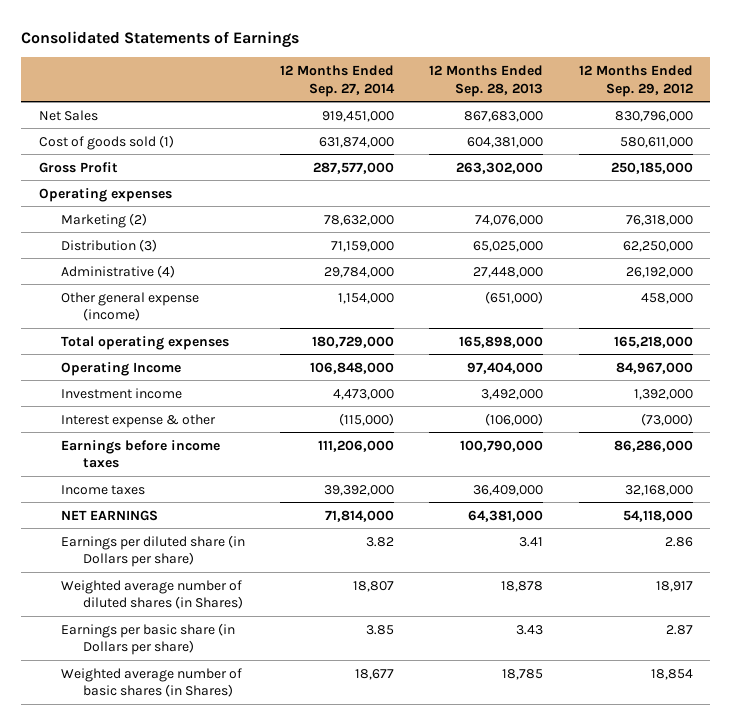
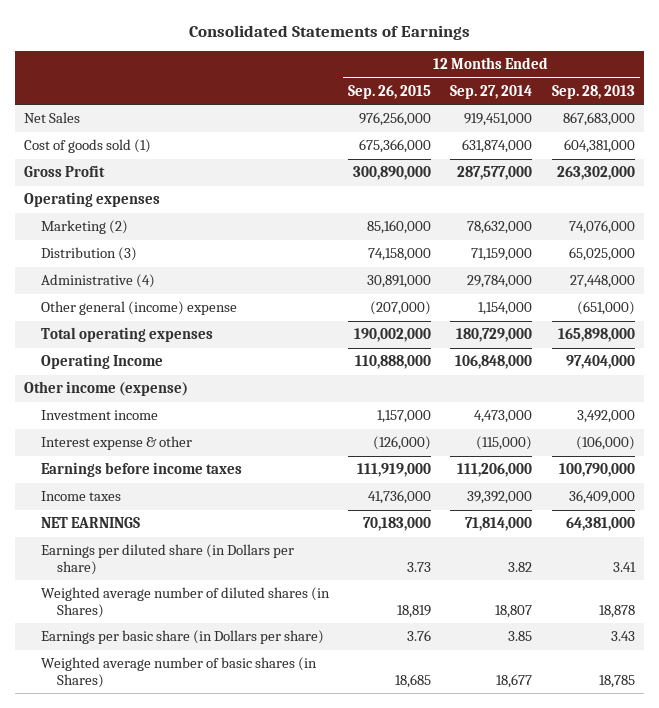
- | 12 Months Ended Sep. 27, 2014 | 12 Months Ended Sep. 28, 2013 | 12 Months Ended Sep. 29, 2012
+ | 12 Months Ended Sep. 26, 2015 | 12 Months Ended Sep. 27, 2014 | 12 Months Ended Sep. 28, 2013
- Other general expense (income) | 1,154,000 | (651,000) | 458,000
+ Other general (income) expense | (207,000) | 1,154,000 | (651,000)
+ Other income (expense)

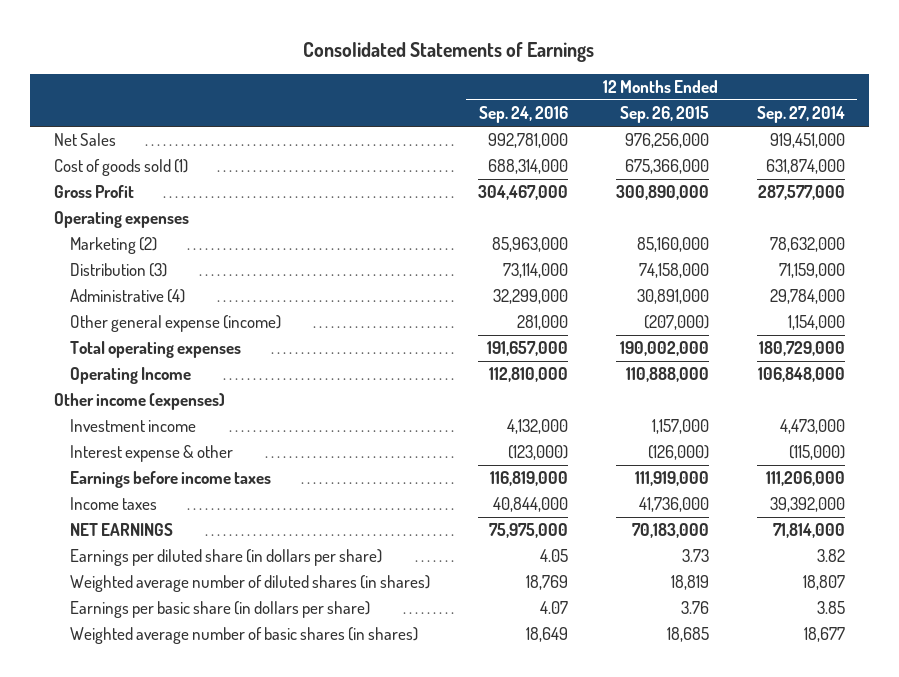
- | 12 Months Ended Sep. 26, 2015 | 12 Months Ended Sep. 27, 2014 | 12 Months Ended Sep. 28, 2013
+ | 12 Months Ended Sep. 24, 2016 | 12 Months Ended Sep. 26, 2015 | 12 Months Ended Sep. 27, 2014
- Other general (income) expense | (207,000) | 1,154,000 | (651,000)
+ Other general expense (income) | 281,000 | (207,000) | 1,154,000
- Other income (expense)
+ Other income (expenses)
- Earnings per diluted share (in Dollars per share) | 3.73 | 3.82 | 3.41
- Weighted average number of diluted shares (in Shares) | 18,819 | 18,807 | 18,878
- Earnings per basic share (in Dollars per share) | 3.76 | 3.85 | 3.43
- Weighted average number of basic shares (in Shares) | 18,685 | 18,677 | 18,785
+ Earnings per diluted share (in dollars per share) | 4.05 | 3.73 | 3.82
+ Weighted average number of diluted shares (in shares) | 18,769 | 18,819 | 18,807
+ Earnings per basic share (in dollars per share) | 4.07 | 3.76 | 3.85
+ Weighted average number of basic shares (in shares) | 18,649 | 18,685 | 18,677

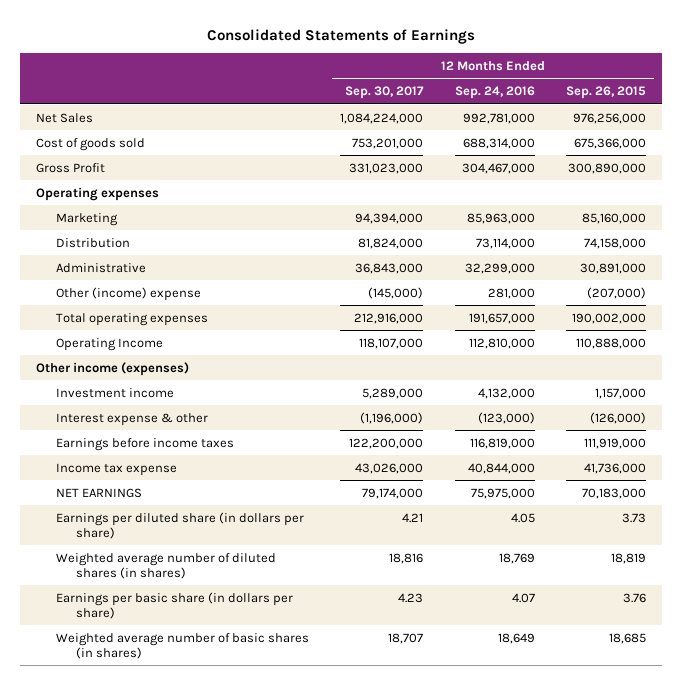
- | 12 Months Ended Sep. 24, 2016 | 12 Months Ended Sep. 26, 2015 | 12 Months Ended Sep. 27, 2014
+ | 12 Months Ended Sep. 30, 2017 | 12 Months Ended Sep. 24, 2016 | 12 Months Ended Sep. 26, 2015
- Cost of goods sold (1) | 688,314,000 | 675,366,000 | 631,874,000
+ Cost of goods sold | 753,201,000 | 688,314,000 | 675,366,000
- Marketing (2) | 85,963,000 | 85,160,000 | 78,632,000
- Distribution (3) | 73,114,000 | 74,158,000 | 71,159,000
- Administrative (4) | 32,299,000 | 30,891,000 | 29,784,000
- Other general expense (income) | 281,000 | (207,000) | 1,154,000
+ Marketing | 94,394,000 | 85,963,000 | 85,160,000
+ Distribution | 81,824,000 | 73,114,000 | 74,158,000
+ Administrative | 36,843,000 | 32,299,000 | 30,891,000
+ Other (income) expense | (145,000) | 281,000 | (207,000)
- Income taxes | 40,844,000 | 41,736,000 | 39,392,000
+ Income tax expense | 43,026,000 | 40,844,000 | 41,736,000

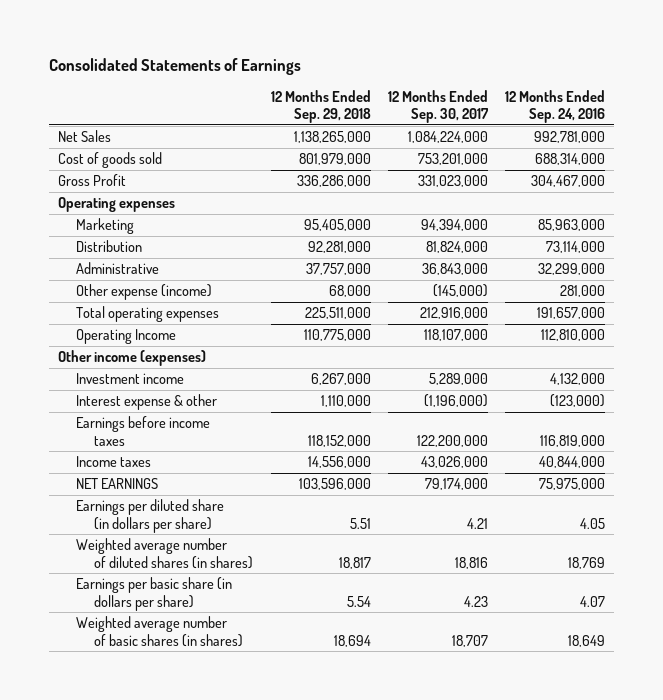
- | 12 Months Ended Sep. 30, 2017 | 12 Months Ended Sep. 24, 2016 | 12 Months Ended Sep. 26, 2015
+ | 12 Months Ended Sep. 29, 2018 | 12 Months Ended Sep. 30, 2017 | 12 Months Ended Sep. 24, 2016
- Other (income) expense | (145,000) | 281,000 | (207,000)
+ Other expense (income) | 68,000 | (145,000) | 281,000
- Income tax expense | 43,026,000 | 40,844,000 | 41,736,000
+ Income taxes | 14,556,000 | 43,026,000 | 40,844,000

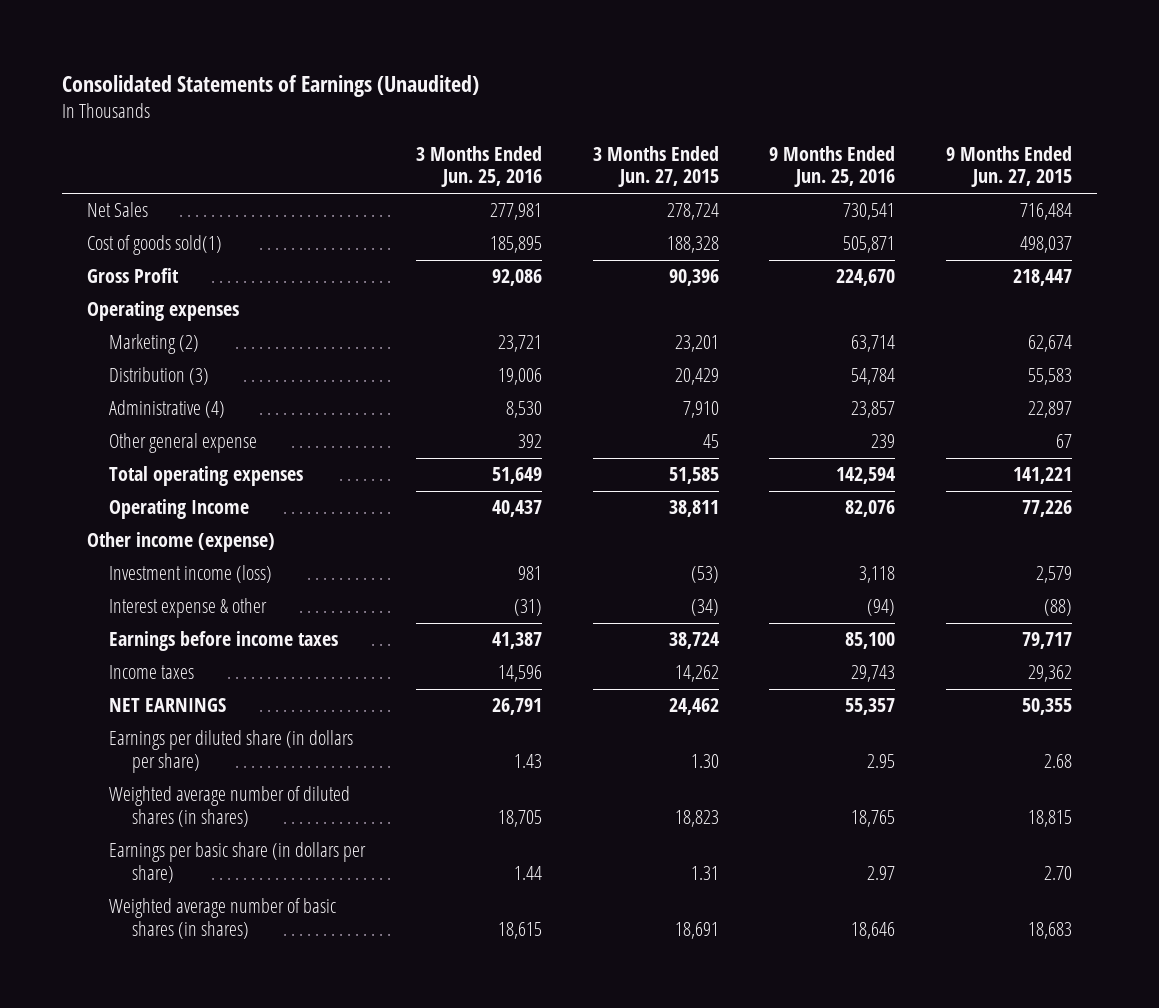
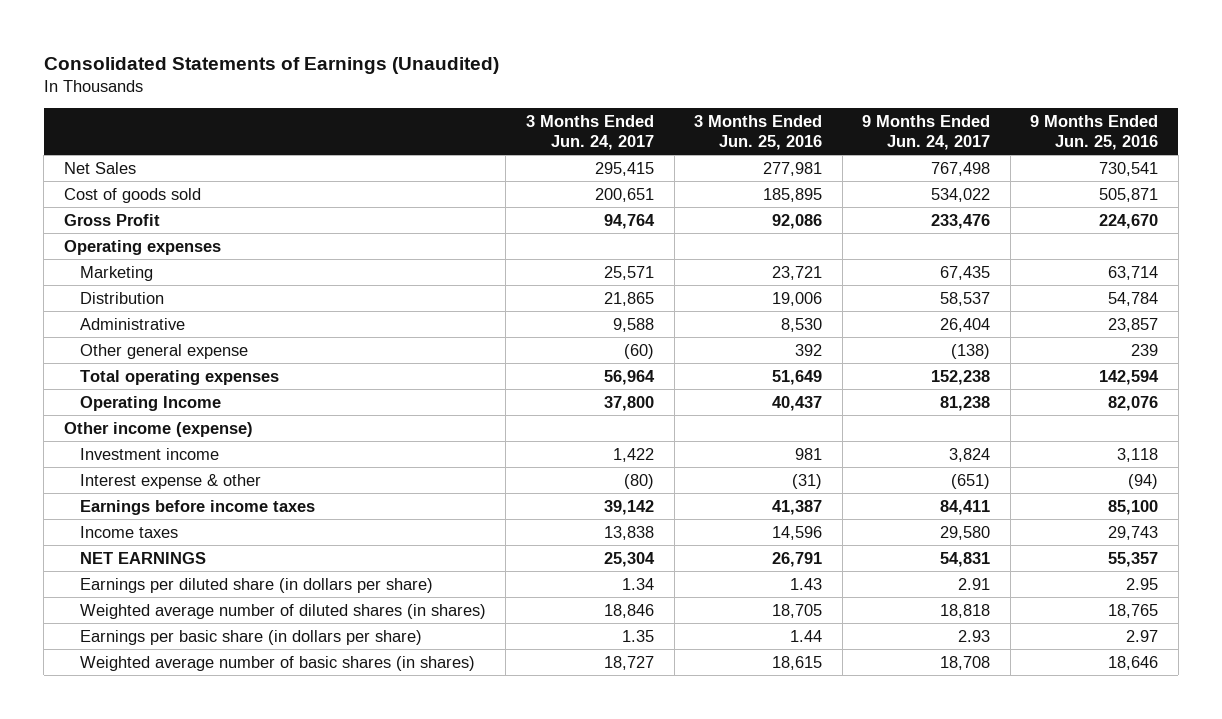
- | 3 Months Ended Jun. 25, 2016 | 3 Months Ended Jun. 27, 2015 | 9 Months Ended Jun. 25, 2016 | 9 Months Ended Jun. 27, 2015
+ | 3 Months Ended Jun. 24, 2017 | 3 Months Ended Jun. 25, 2016 | 9 Months Ended Jun. 24, 2017 | 9 Months Ended Jun. 25, 2016
- Cost of goods sold(1) | 185,895 | 188,328 | 505,871 | 498,037
+ Cost of goods sold | 200,651 | 185,895 | 534,022 | 505,871
- Marketing (2) | 23,721 | 23,201 | 63,714 | 62,674
- Distribution (3) | 19,006 | 20,429 | 54,784 | 55,583
- Administrative (4) | 8,530 | 7,910 | 23,857 | 22,897
+ Marketing | 25,571 | 23,721 | 67,435 | 63,714
+ Distribution | 21,865 | 19,006 | 58,537 | 54,784
+ Administrative | 9,588 | 8,530 | 26,404 | 23,857
- Investment income (loss) | 981 | (53) | 3,118 | 2,579
+ Investment income | 1,422 | 981 | 3,824 | 3,118

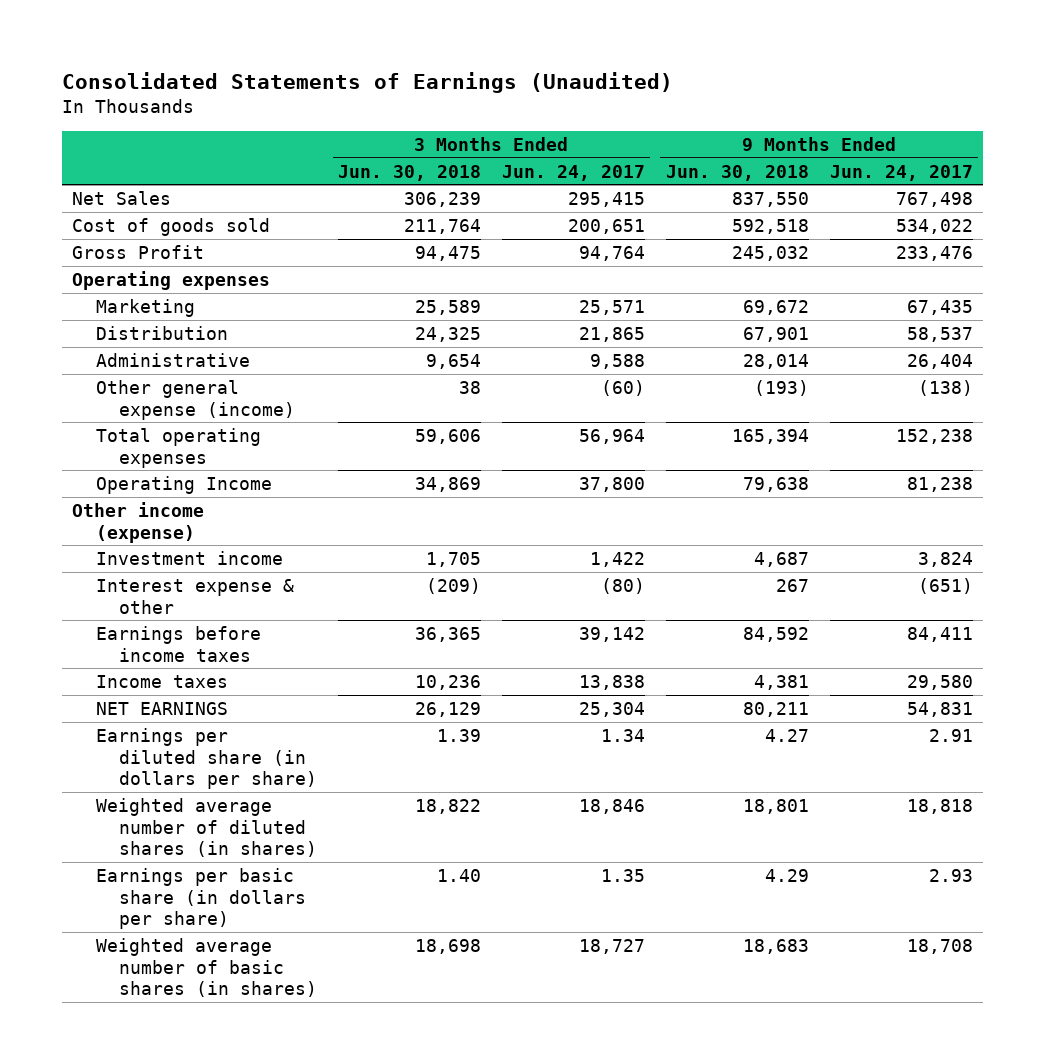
- | 3 Months Ended Jun. 24, 2017 | 3 Months Ended Jun. 25, 2016 | 9 Months Ended Jun. 24, 2017 | 9 Months Ended Jun. 25, 2016
+ | 3 Months Ended Jun. 30, 2018 | 3 Months Ended Jun. 24, 2017 | 9 Months Ended Jun. 30, 2018 | 9 Months Ended Jun. 24, 2017
- Other general expense | (60) | 392 | (138) | 239
+ Other general expense (income) | 38 | (60) | (193) | (138)

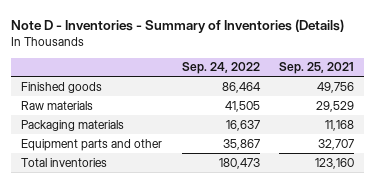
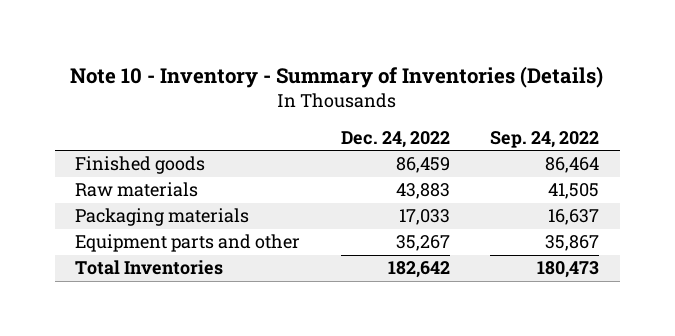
- Note D - Inventories - Summary of Inventories (Details)
+ Note 10 - Inventory - Summary of Inventories (Details)
- | Sep. 24, 2022 | Sep. 25, 2021
+ | Dec. 24, 2022 | Sep. 24, 2022
- Total inventories | 180,473 | 123,160
+ Total Inventories | 182,642 | 180,473

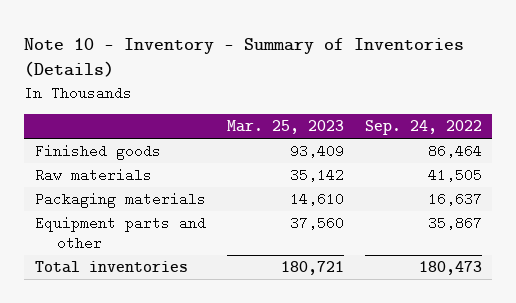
- | Dec. 24, 2022 | Sep. 24, 2022
+ | Mar. 25, 2023 | Sep. 24, 2022
- Total Inventories | 182,642 | 180,473
+ Total inventories | 180,721 | 180,473

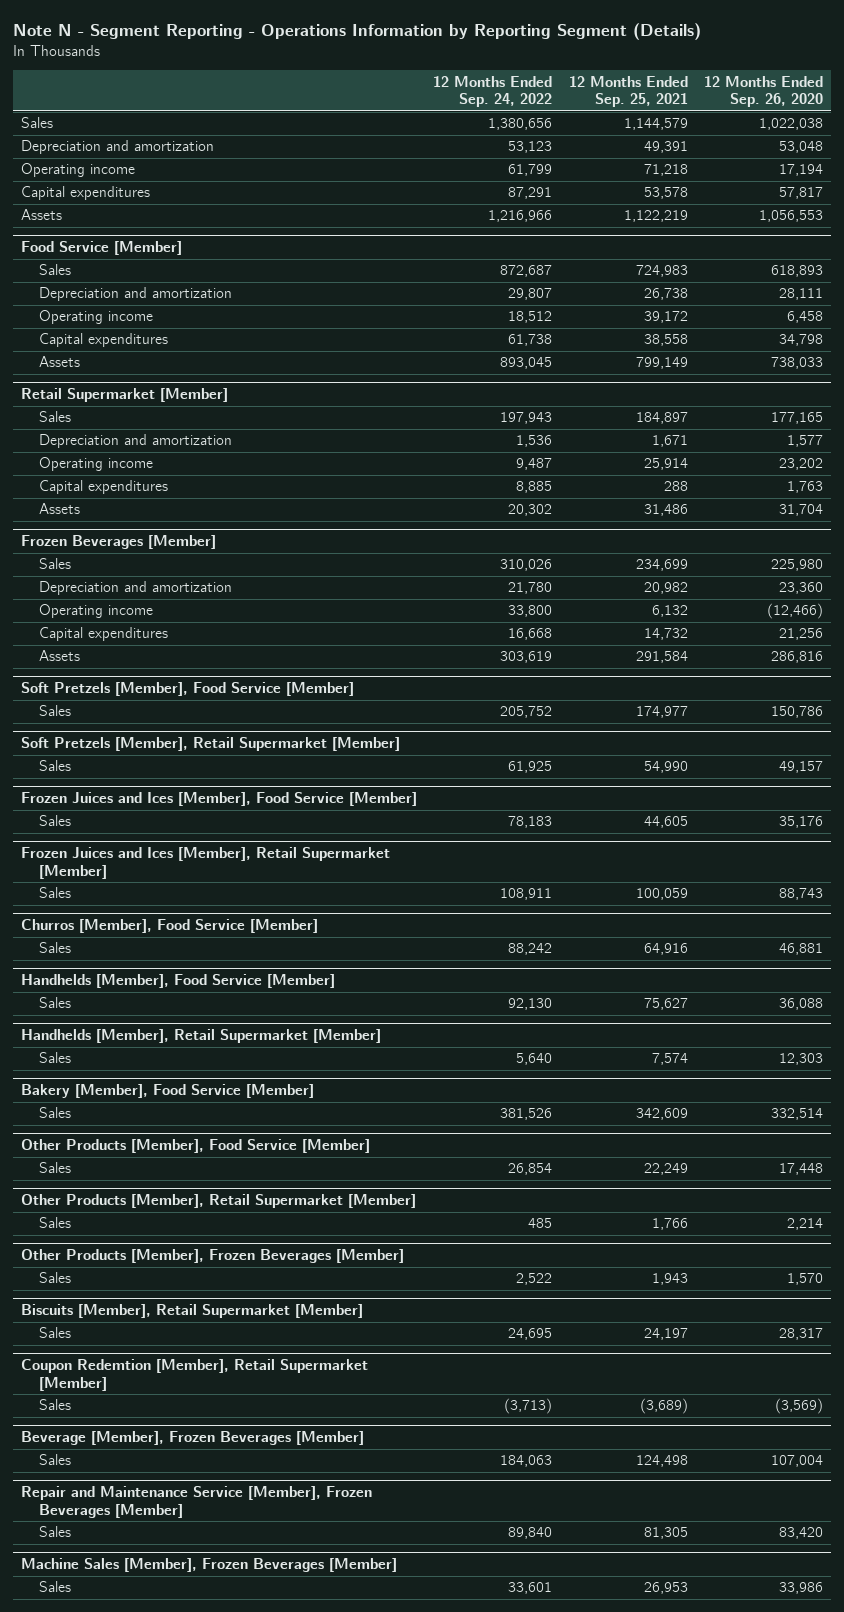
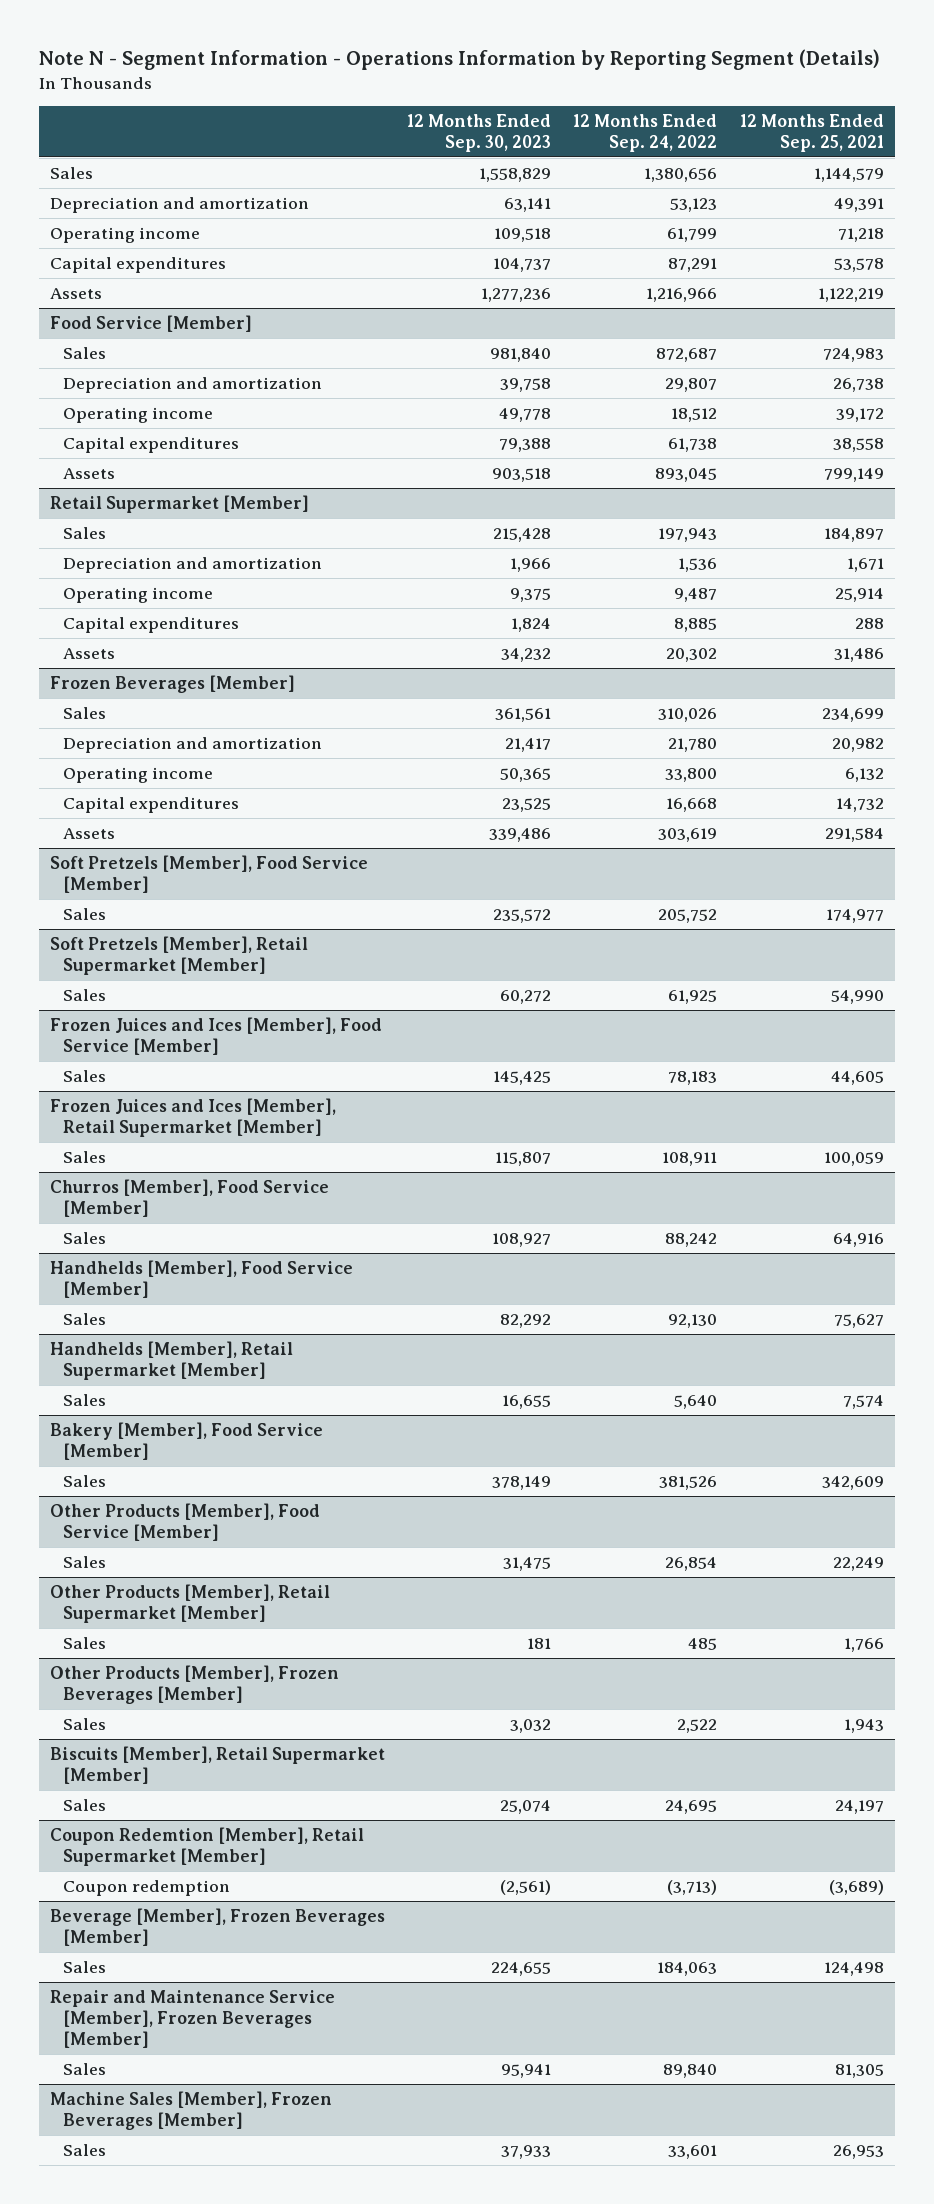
- Note N - Segment Reporting - Operations Information by Reporting Segment (Details)
+ Note N - Segment Information - Operations Information by Reporting Segment (Details)
- | 12 Months Ended Sep. 24, 2022 | 12 Months Ended Sep. 25, 2021 | 12 Months Ended Sep. 26, 2020
+ | 12 Months Ended Sep. 30, 2023 | 12 Months Ended Sep. 24, 2022 | 12 Months Ended Sep. 25, 2021
@ Coupon Redemtion [Member], Retail Supermarket [Member]
- Sales | (3,713) | (3,689) | (3,569)
+ Coupon redemption | (2,561) | (3,713) | (3,689)

